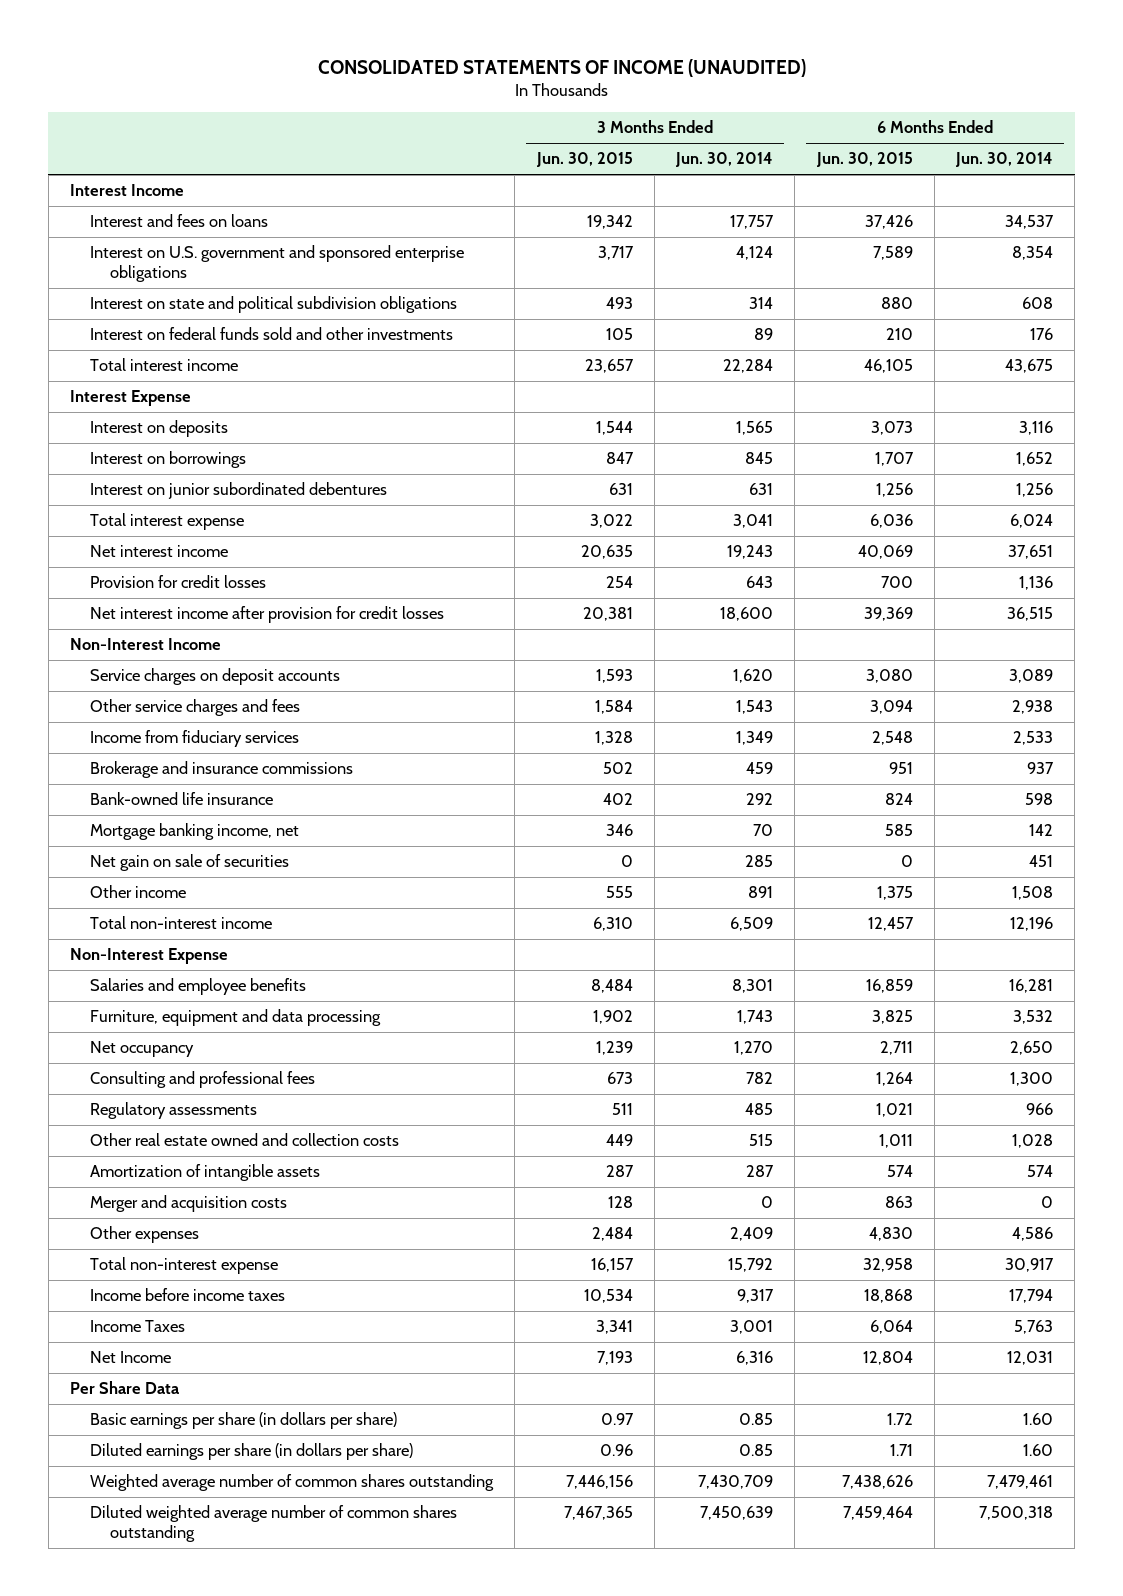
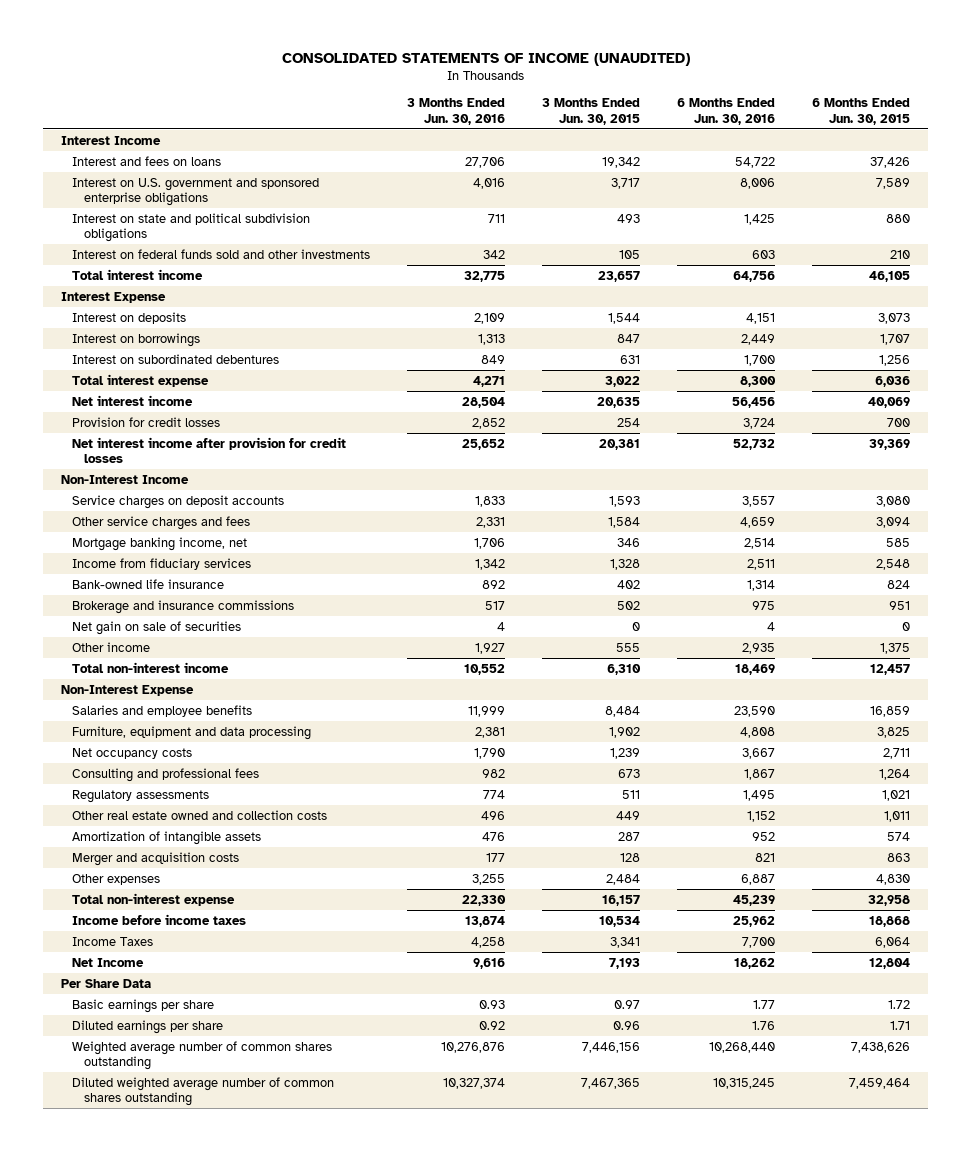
- | 3 Months Ended Jun. 30, 2015 | 3 Months Ended Jun. 30, 2014 | 6 Months Ended Jun. 30, 2015 | 6 Months Ended Jun. 30, 2014
+ | 3 Months Ended Jun. 30, 2016 | 3 Months Ended Jun. 30, 2015 | 6 Months Ended Jun. 30, 2016 | 6 Months Ended Jun. 30, 2015
- Interest on junior subordinated debentures | 631 | 631 | 1,256 | 1,256
+ Interest on subordinated debentures | 849 | 631 | 1,700 | 1,256
moved up: Mortgage banking income, net | 1,706 | 346 | 2,514 | 585
moved down: Brokerage and insurance commissions | 517 | 502 | 975 | 951
- Net occupancy | 1,239 | 1,270 | 2,711 | 2,650
+ Net occupancy costs | 1,790 | 1,239 | 3,667 | 2,711
- Basic earnings per share (in dollars per share) | 0.97 | 0.85 | 1.72 | 1.60
- Diluted earnings per share (in dollars per share) | 0.96 | 0.85 | 1.71 | 1.60
+ Basic earnings per share | 0.93 | 0.97 | 1.77 | 1.72
+ Diluted earnings per share | 0.92 | 0.96 | 1.76 | 1.71

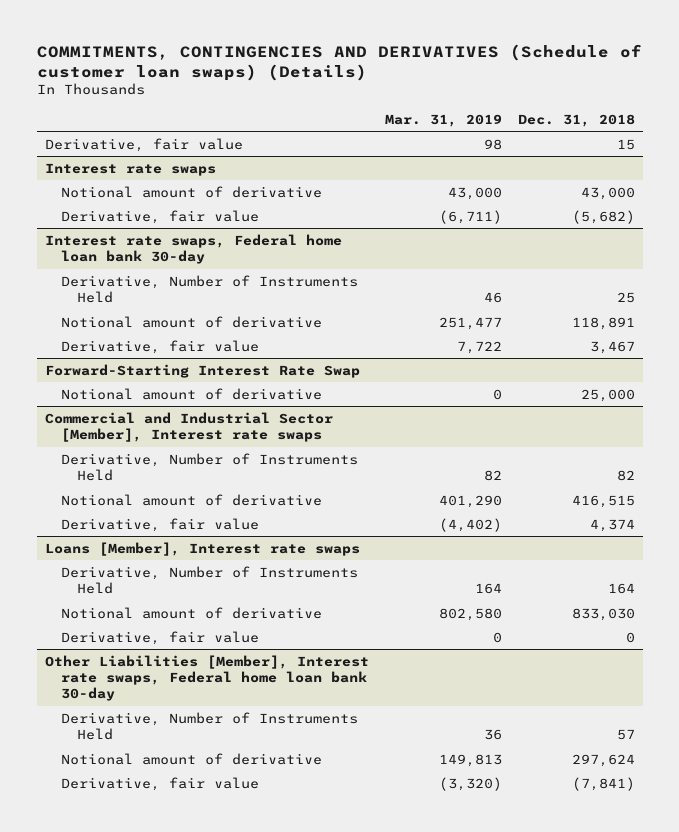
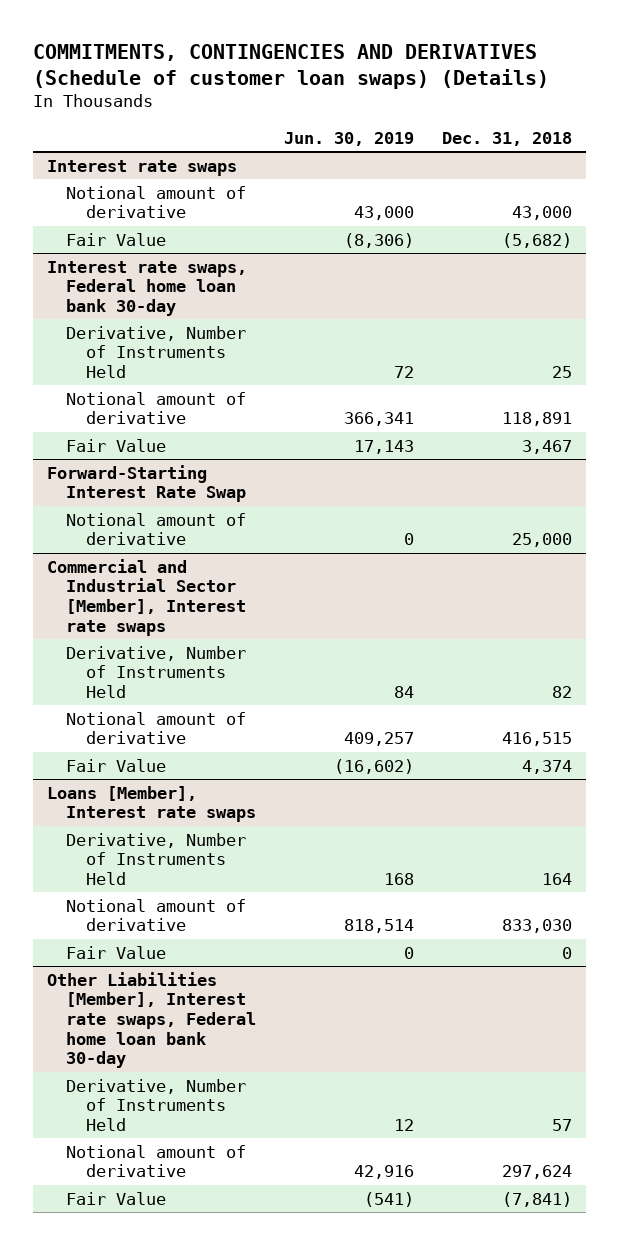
- | Mar. 31, 2019 | Dec. 31, 2018
+ | Jun. 30, 2019 | Dec. 31, 2018
- Derivative, fair value | 98 | 15
@ Interest rate swaps
- Derivative, fair value | (6,711) | (5,682)
+ Fair Value | (8,306) | (5,682)
@ Interest rate swaps, Federal home loan bank 30-day
- Derivative, fair value | 7,722 | 3,467
+ Fair Value | 17,143 | 3,467
@ Commercial and Industrial Sector [Member], Interest rate swaps
- Derivative, fair value | (4,402) | 4,374
+ Fair Value | (16,602) | 4,374
@ Loans [Member], Interest rate swaps
- Derivative, fair value | 0 | 0
+ Fair Value | 0 | 0
@ Other Liabilities [Member], Interest rate swaps, Federal home loan bank 30-day
- Derivative, fair value | (3,320) | (7,841)
+ Fair Value | (541) | (7,841)

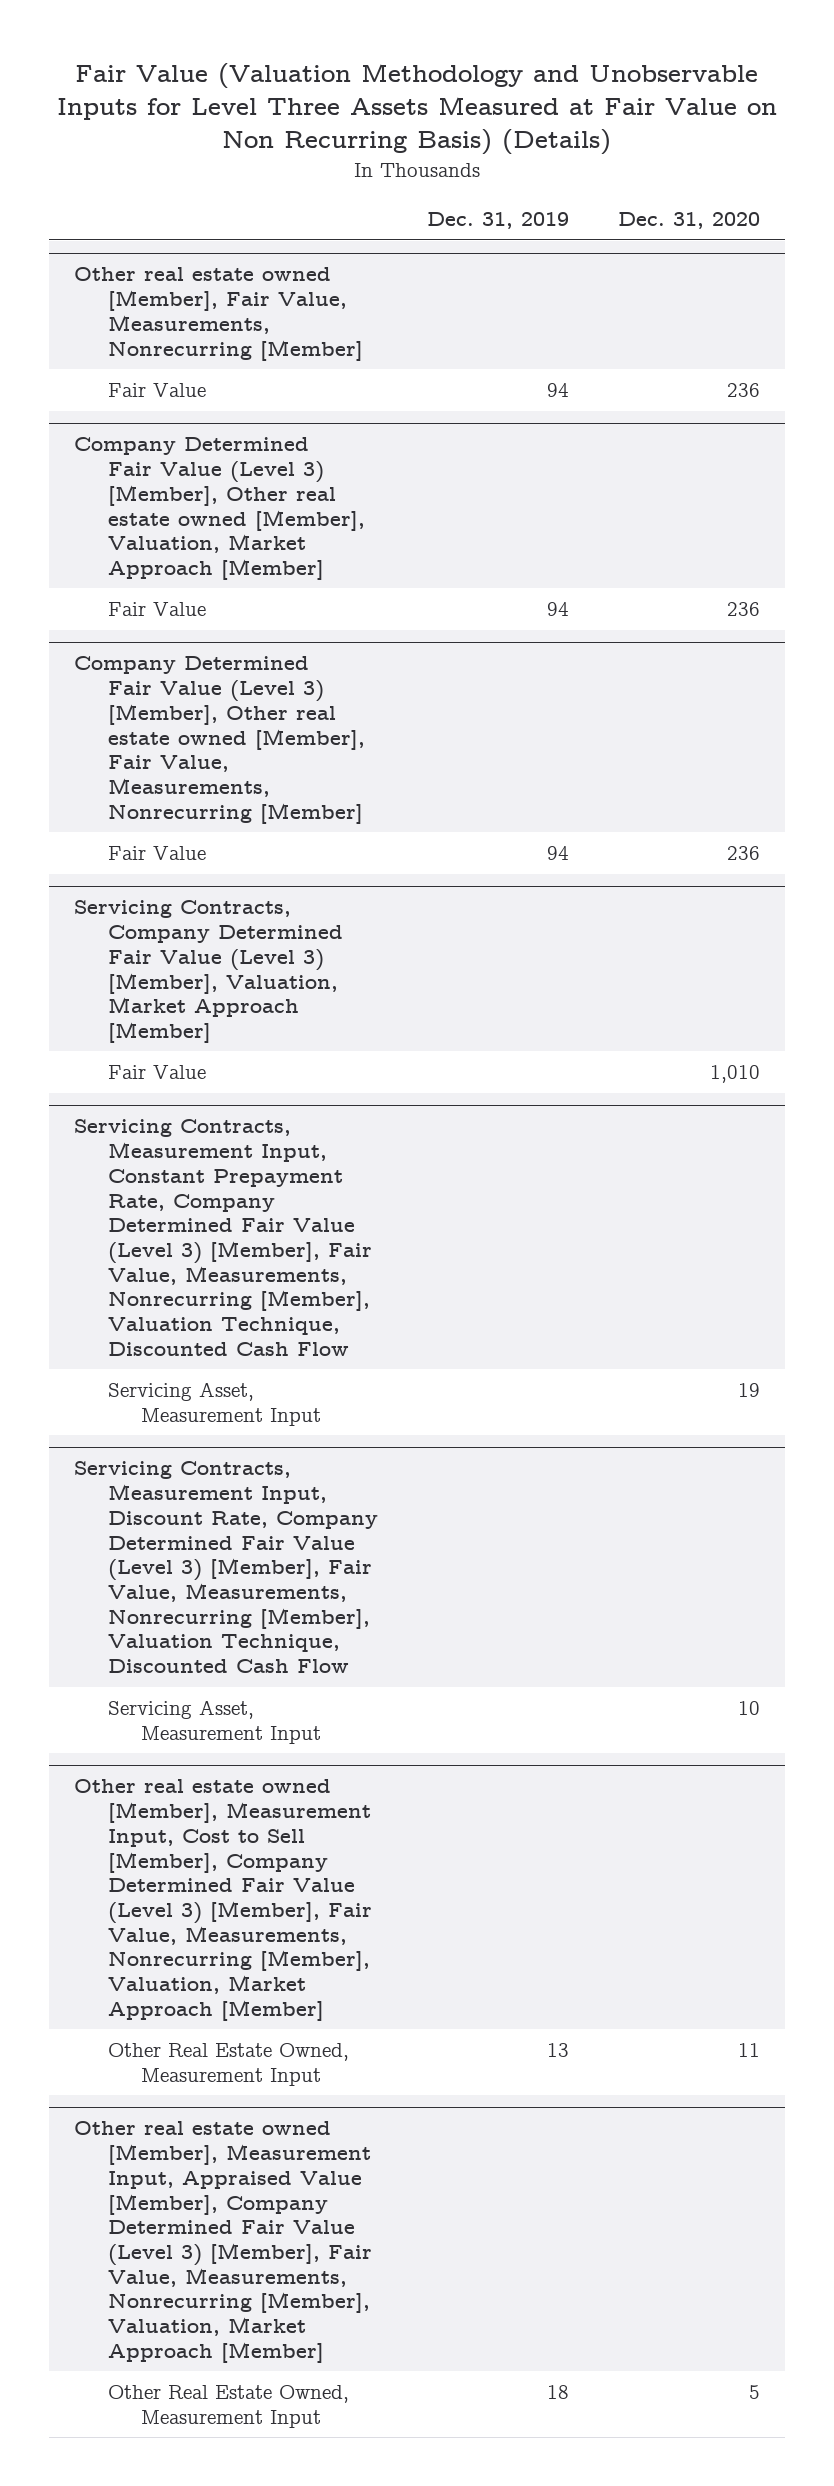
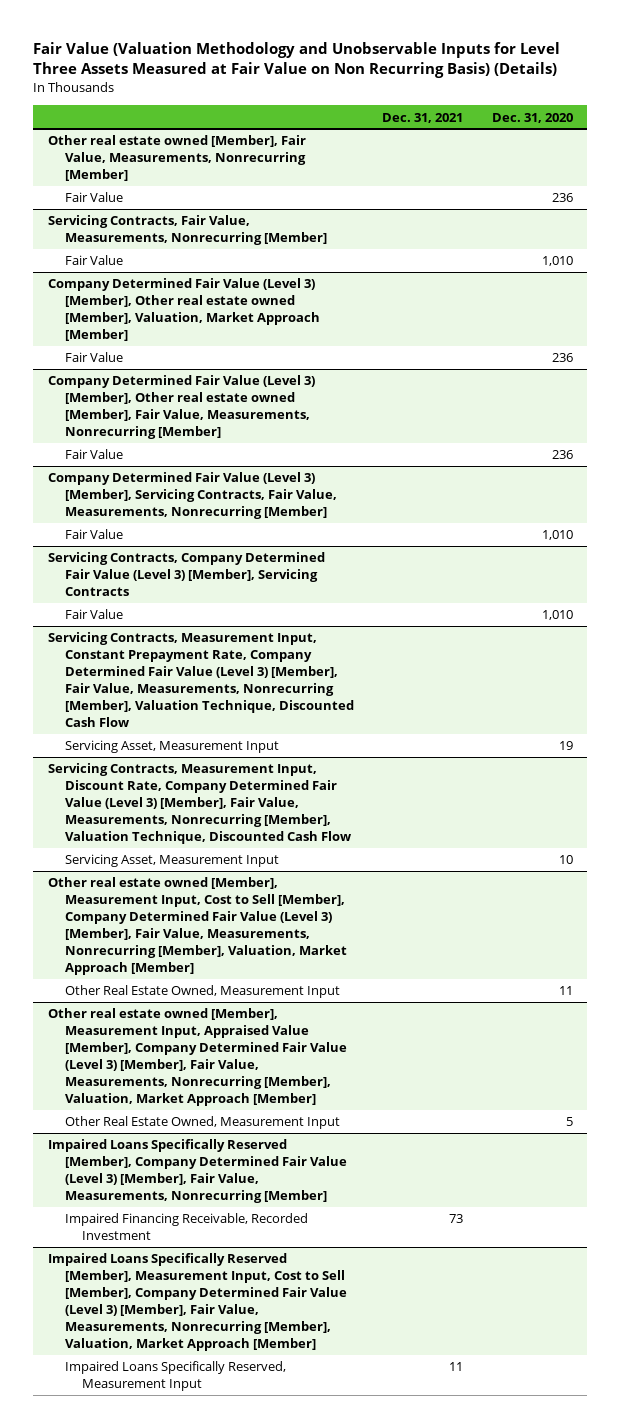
- | Dec. 31, 2019 | Dec. 31, 2020
+ | Dec. 31, 2021 | Dec. 31, 2020
+ Servicing Contracts, Fair Value, Measurements, Nonrecurring [Member]
+ Fair Value | | 1,010
- Servicing Contracts, Company Determined Fair Value (Level 3) [Member], Valuation, Market Approach [Member]
+ Company Determined Fair Value (Level 3) [Member], Servicing Contracts, Fair Value, Measurements, Nonrecurring [Member]
+ Servicing Contracts, Company Determined Fair Value (Level 3) [Member], Servicing Contracts
+ Fair Value | | 1,010
+ Impaired Loans Specifically Reserved [Member], Company Determined Fair Value (Level 3) [Member], Fair Value, Measurements, Nonrecurring [Member]
+ Impaired Financing Receivable, Recorded Investment | 73 |
+ Impaired Loans Specifically Reserved [Member], Measurement Input, Cost to Sell [Member], Company Determined Fair Value (Level 3) [Member], Fair Value, Measurements, Nonrecurring [Member], Valuation, Market Approach [Member]
+ Impaired Loans Specifically Reserved, Measurement Input | 11 |

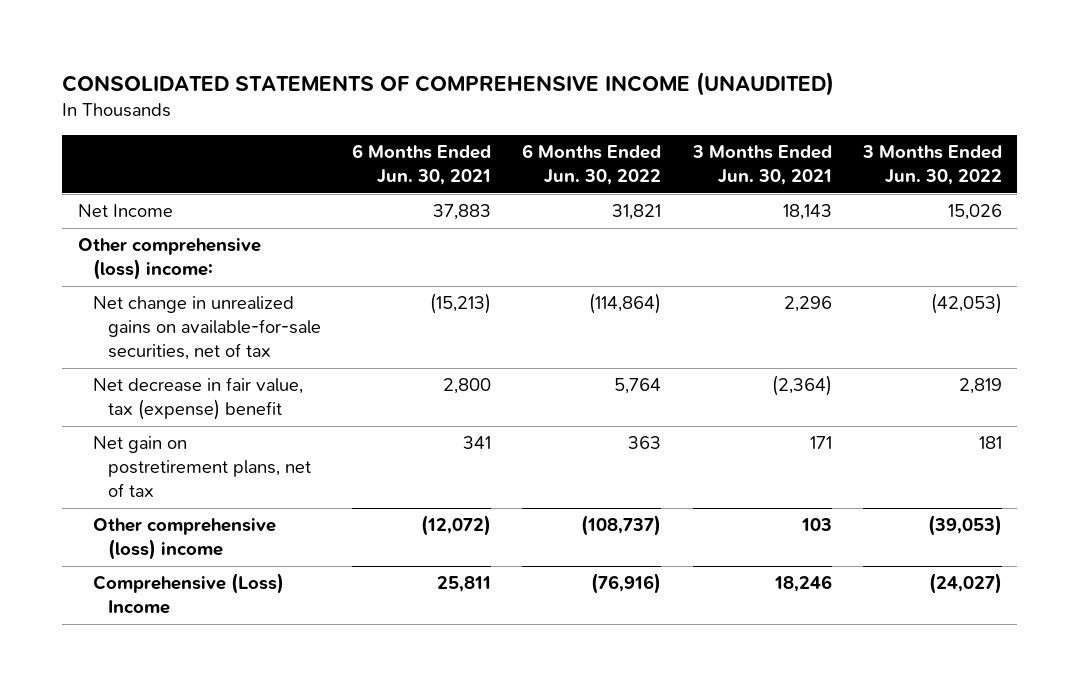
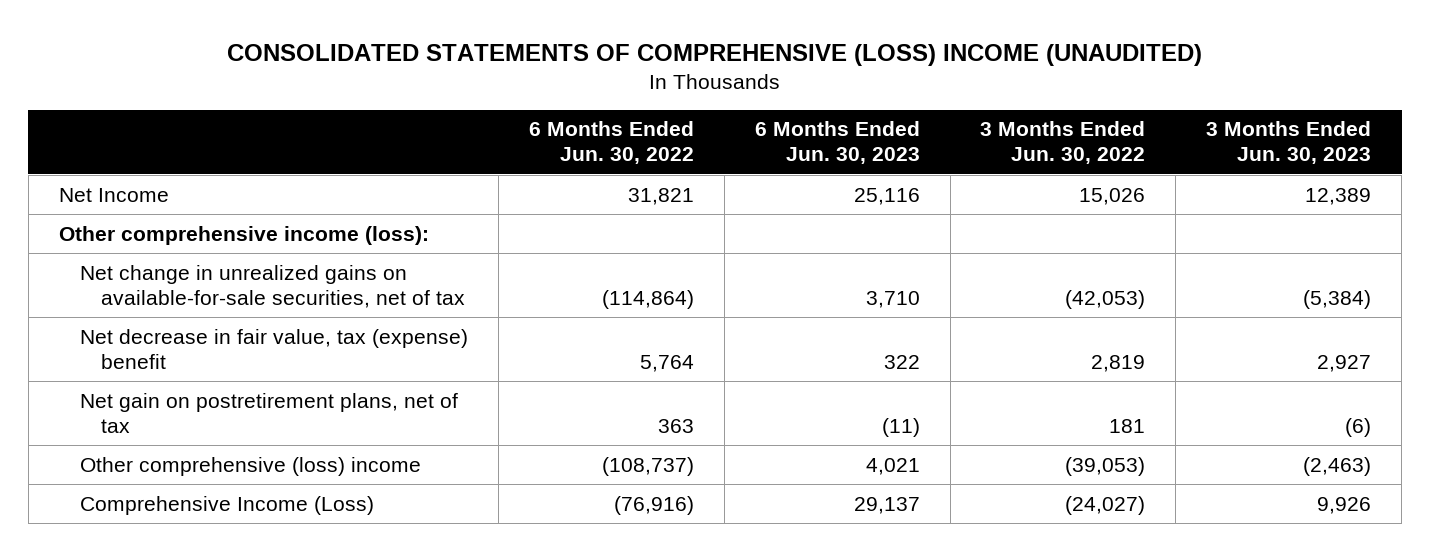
- CONSOLIDATED STATEMENTS OF COMPREHENSIVE INCOME (UNAUDITED)
+ CONSOLIDATED STATEMENTS OF COMPREHENSIVE (LOSS) INCOME (UNAUDITED)
- | 6 Months Ended Jun. 30, 2021 | 6 Months Ended Jun. 30, 2022 | 3 Months Ended Jun. 30, 2021 | 3 Months Ended Jun. 30, 2022
+ | 6 Months Ended Jun. 30, 2022 | 6 Months Ended Jun. 30, 2023 | 3 Months Ended Jun. 30, 2022 | 3 Months Ended Jun. 30, 2023
- Other comprehensive (loss) income:
+ Other comprehensive income (loss):
- Comprehensive (Loss) Income | 25,811 | (76,916) | 18,246 | (24,027)
+ Comprehensive Income (Loss) | (76,916) | 29,137 | (24,027) | 9,926

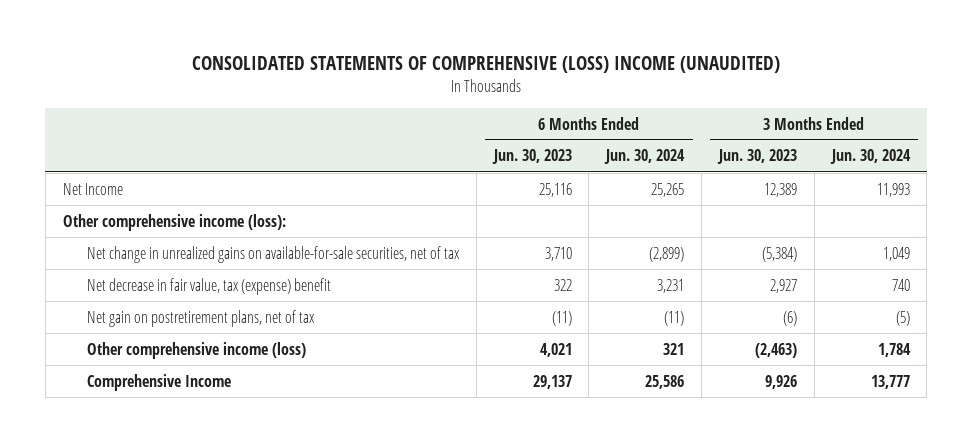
- | 6 Months Ended Jun. 30, 2022 | 6 Months Ended Jun. 30, 2023 | 3 Months Ended Jun. 30, 2022 | 3 Months Ended Jun. 30, 2023
+ | 6 Months Ended Jun. 30, 2023 | 6 Months Ended Jun. 30, 2024 | 3 Months Ended Jun. 30, 2023 | 3 Months Ended Jun. 30, 2024
- Other comprehensive (loss) income | (108,737) | 4,021 | (39,053) | (2,463)
- Comprehensive Income (Loss) | (76,916) | 29,137 | (24,027) | 9,926
+ Other comprehensive income (loss) | 4,021 | 321 | (2,463) | 1,784
+ Comprehensive Income | 29,137 | 25,586 | 9,926 | 13,777

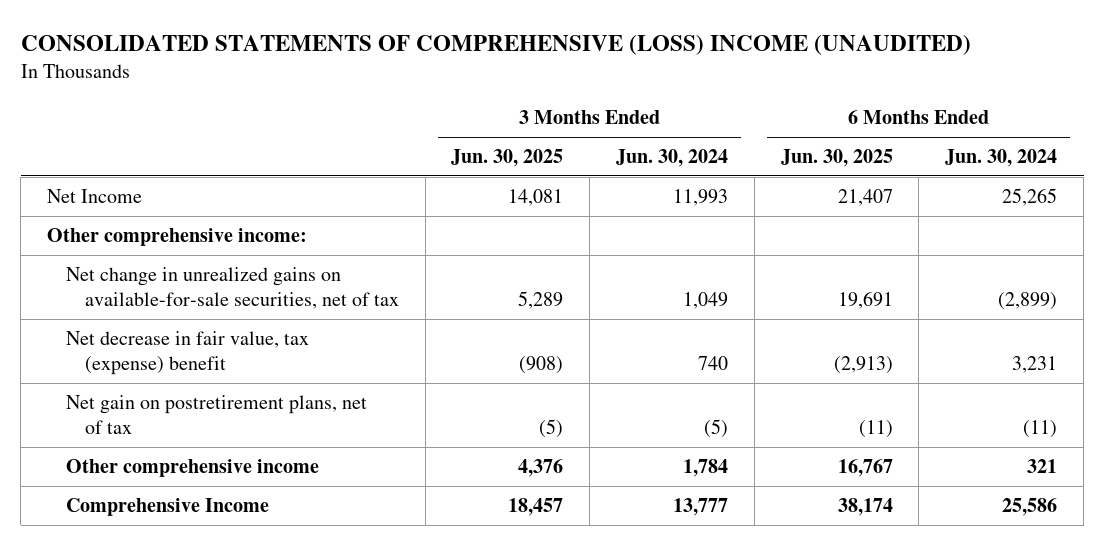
- | 6 Months Ended Jun. 30, 2023 | 6 Months Ended Jun. 30, 2024 | 3 Months Ended Jun. 30, 2023 | 3 Months Ended Jun. 30, 2024
+ | 3 Months Ended Jun. 30, 2025 | 3 Months Ended Jun. 30, 2024 | 6 Months Ended Jun. 30, 2025 | 6 Months Ended Jun. 30, 2024
- Other comprehensive income (loss):
+ Other comprehensive income:
- Other comprehensive income (loss) | 4,021 | 321 | (2,463) | 1,784
+ Other comprehensive income | 4,376 | 1,784 | 16,767 | 321

